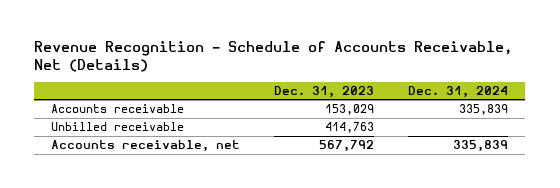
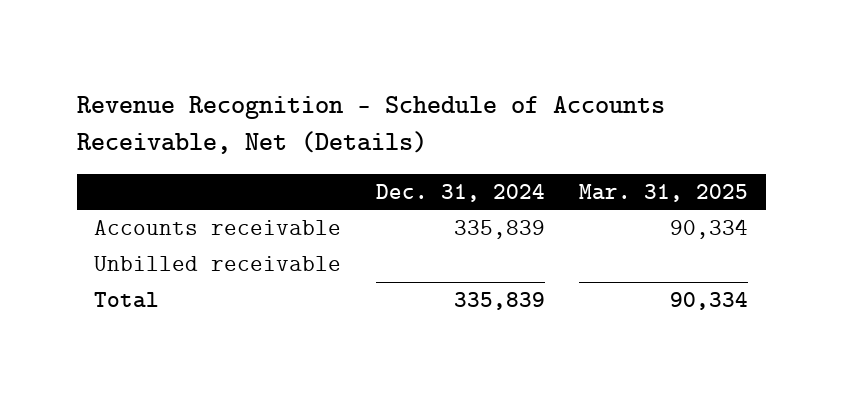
- | Dec. 31, 2023 | Dec. 31, 2024
+ | Dec. 31, 2024 | Mar. 31, 2025
- Accounts receivable, net | 567,792 | 335,839
+ Total | 335,839 | 90,334

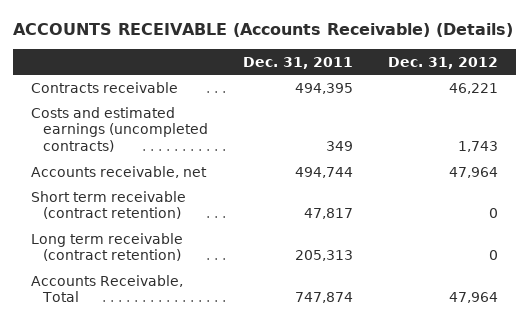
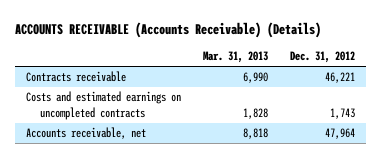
- | Dec. 31, 2011 | Dec. 31, 2012
+ | Mar. 31, 2013 | Dec. 31, 2012
- Costs and estimated earnings (uncompleted contracts) | 349 | 1,743
+ Costs and estimated earnings on uncompleted contracts | 1,828 | 1,743
- Short term receivable (contract retention) | 47,817 | 0
- Long term receivable (contract retention) | 205,313 | 0
- Accounts Receivable, Total | 747,874 | 47,964

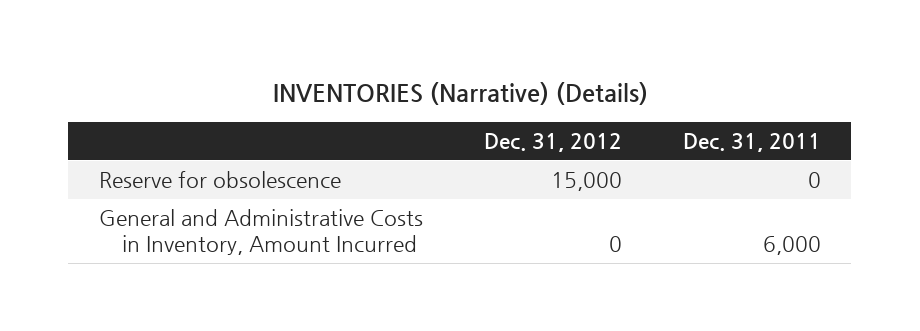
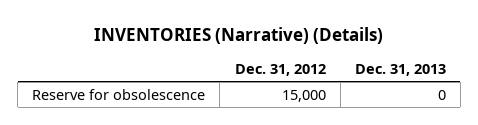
- | Dec. 31, 2012 | Dec. 31, 2011
+ | Dec. 31, 2012 | Dec. 31, 2013
- General and Administrative Costs in Inventory, Amount Incurred | 0 | 6,000

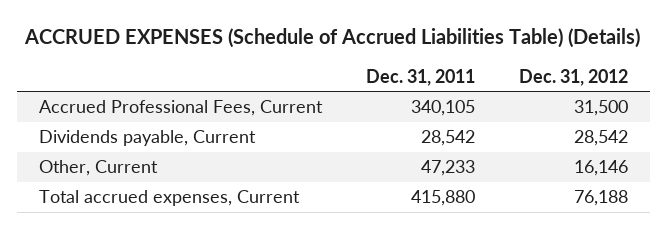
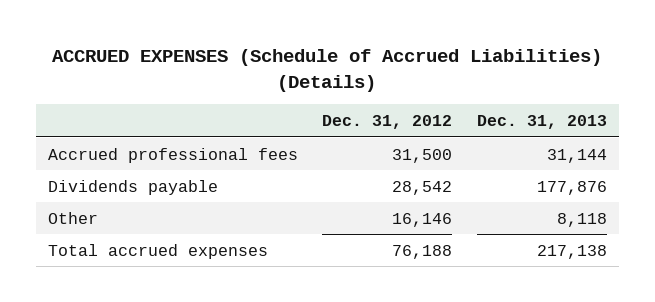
- ACCRUED EXPENSES (Schedule of Accrued Liabilities Table) (Details)
+ ACCRUED EXPENSES (Schedule of Accrued Liabilities) (Details)
- | Dec. 31, 2011 | Dec. 31, 2012
+ | Dec. 31, 2012 | Dec. 31, 2013
- Accrued Professional Fees, Current | 340,105 | 31,500
- Dividends payable, Current | 28,542 | 28,542
- Other, Current | 47,233 | 16,146
- Total accrued expenses, Current | 415,880 | 76,188
+ Accrued professional fees | 31,500 | 31,144
+ Dividends payable | 28,542 | 177,876
+ Other | 16,146 | 8,118
+ Total accrued expenses | 76,188 | 217,138

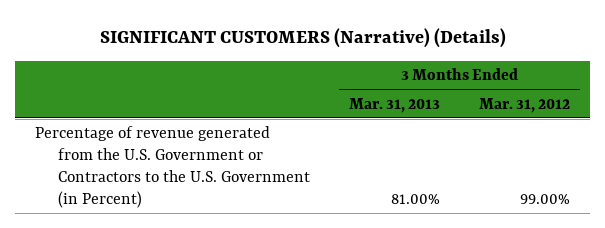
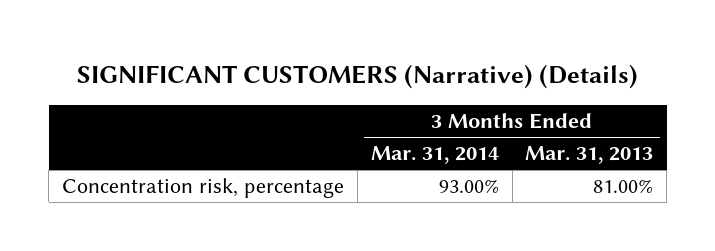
- | 3 Months Ended Mar. 31, 2013 | 3 Months Ended Mar. 31, 2012
+ | 3 Months Ended Mar. 31, 2014 | 3 Months Ended Mar. 31, 2013
- Percentage of revenue generated from the U.S. Government or Contractors to the U.S. Government (in Percent) | 81.00% | 99.00%
+ Concentration risk, percentage | 93.00% | 81.00%

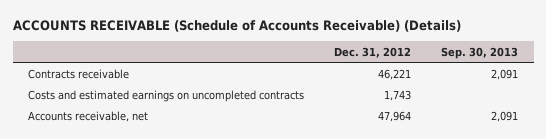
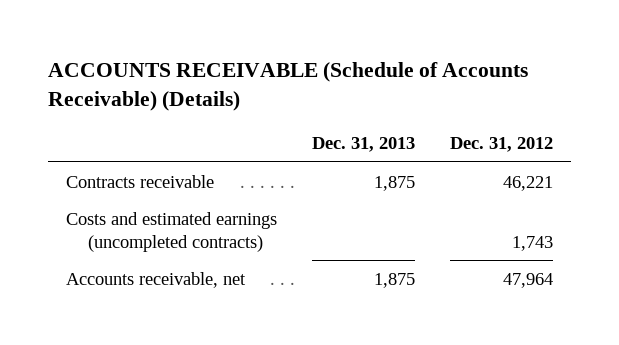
- | Dec. 31, 2012 | Sep. 30, 2013
+ | Dec. 31, 2013 | Dec. 31, 2012
- Costs and estimated earnings on uncompleted contracts | 1,743 |
+ Costs and estimated earnings (uncompleted contracts) | | 1,743

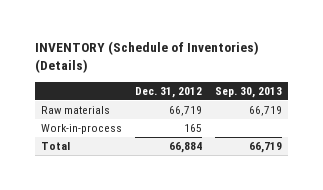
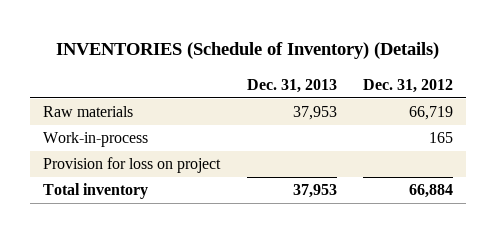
- INVENTORY (Schedule of Inventories) (Details)
+ INVENTORIES (Schedule of Inventory) (Details)
- | Dec. 31, 2012 | Sep. 30, 2013
+ | Dec. 31, 2013 | Dec. 31, 2012
- Total | 66,884 | 66,719
+ Provision for loss on project
+ Total inventory | 37,953 | 66,884

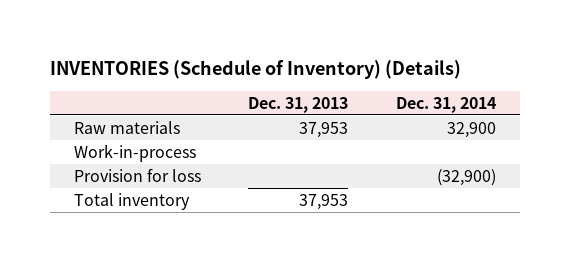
- | Dec. 31, 2013 | Dec. 31, 2012
+ | Dec. 31, 2013 | Dec. 31, 2014
- Provision for loss on project
+ Provision for loss | | (32,900)

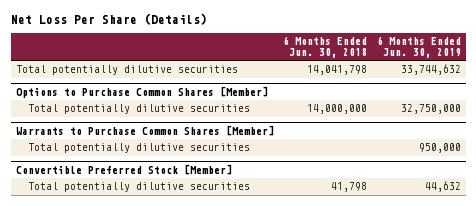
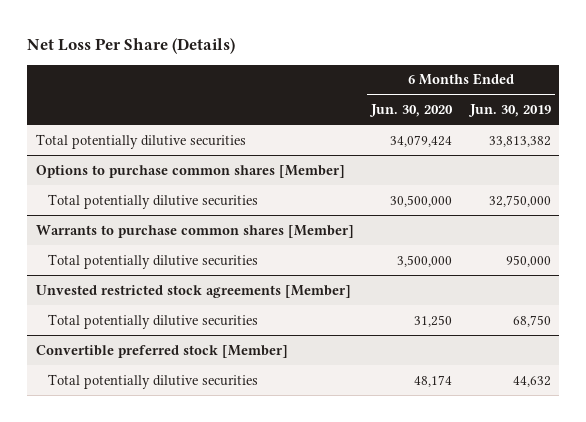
- | 6 Months Ended Jun. 30, 2018 | 6 Months Ended Jun. 30, 2019
+ | 6 Months Ended Jun. 30, 2020 | 6 Months Ended Jun. 30, 2019
- Total potentially dilutive securities | 14,041,798 | 33,744,632
- Options to Purchase Common Shares [Member]
+ Total potentially dilutive securities | 34,079,424 | 33,813,382
+ Options to purchase common shares [Member]
- Warrants to Purchase Common Shares [Member]
+ Warrants to purchase common shares [Member]
- Convertible Preferred Stock [Member]
+ Unvested restricted stock agreements [Member]
+ Total potentially dilutive securities | 31,250 | 68,750
+ Convertible preferred stock [Member]

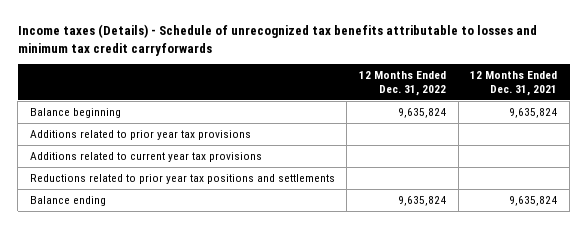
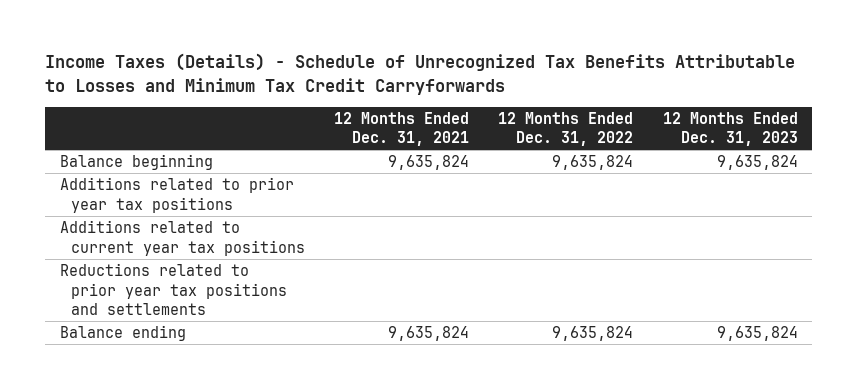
- Income taxes (Details) - Schedule of unrecognized tax benefits attributable to losses and minimum tax credit carryforwards
+ Income Taxes (Details) - Schedule of Unrecognized Tax Benefits Attributable to Losses and Minimum Tax Credit Carryforwards
- | 12 Months Ended Dec. 31, 2022 | 12 Months Ended Dec. 31, 2021
+ | 12 Months Ended Dec. 31, 2021 | 12 Months Ended Dec. 31, 2022 | 12 Months Ended Dec. 31, 2023
- Additions related to prior year tax provisions
- Additions related to current year tax provisions
+ Additions related to prior year tax positions
+ Additions related to current year tax positions

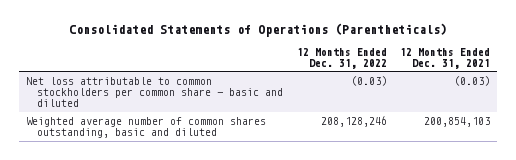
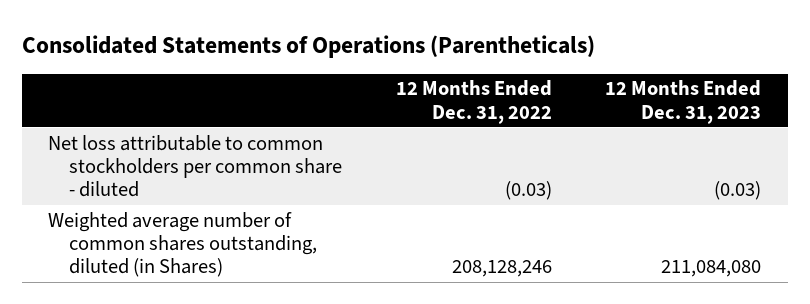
- | 12 Months Ended Dec. 31, 2022 | 12 Months Ended Dec. 31, 2021
+ | 12 Months Ended Dec. 31, 2022 | 12 Months Ended Dec. 31, 2023
- Net loss attributable to common stockholders per common share - basic and diluted | (0.03) | (0.03)
- Weighted average number of common shares outstanding, basic and diluted | 208,128,246 | 200,854,103
+ Net loss attributable to common stockholders per common share - diluted | (0.03) | (0.03)
+ Weighted average number of common shares outstanding, diluted (in Shares) | 208,128,246 | 211,084,080

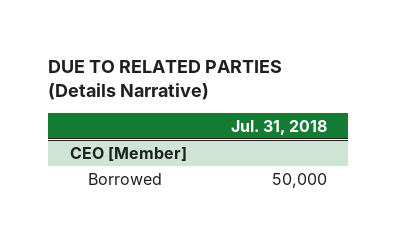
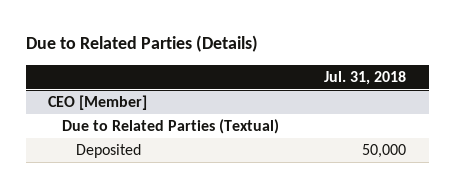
- DUE TO RELATED PARTIES (Details Narrative)
+ Due to Related Parties (Details)
@ CEO [Member]
- Borrowed | 50,000
+ Due to Related Parties (Textual)
+ Deposited | 50,000

